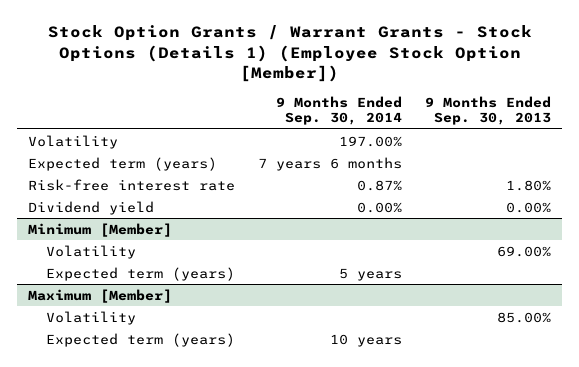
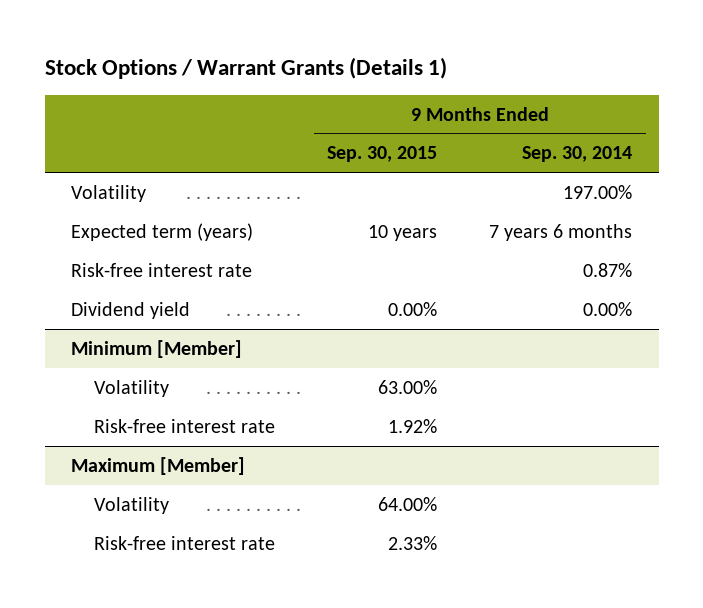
- Stock Option Grants / Warrant Grants - Stock Options (Details 1) (Employee Stock Option [Member])
+ Stock Options / Warrant Grants (Details 1)
- | 9 Months Ended Sep. 30, 2014 | 9 Months Ended Sep. 30, 2013
+ | 9 Months Ended Sep. 30, 2015 | 9 Months Ended Sep. 30, 2014
@ Minimum [Member]
- Expected term (years) | 5 years |
+ Risk-free interest rate | 1.92% |
@ Maximum [Member]
- Expected term (years) | 10 years |
+ Risk-free interest rate | 2.33% |

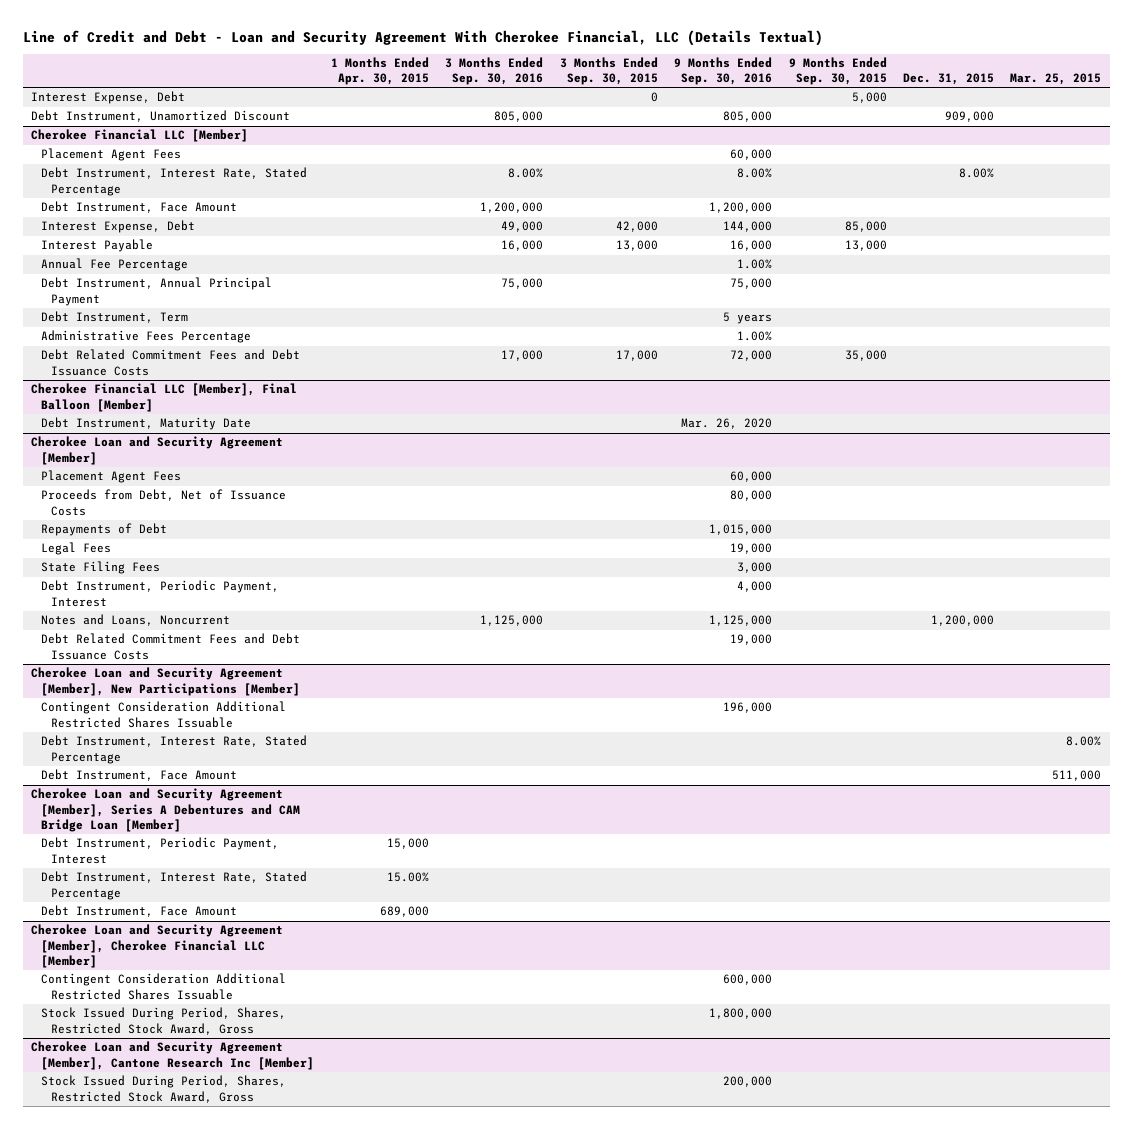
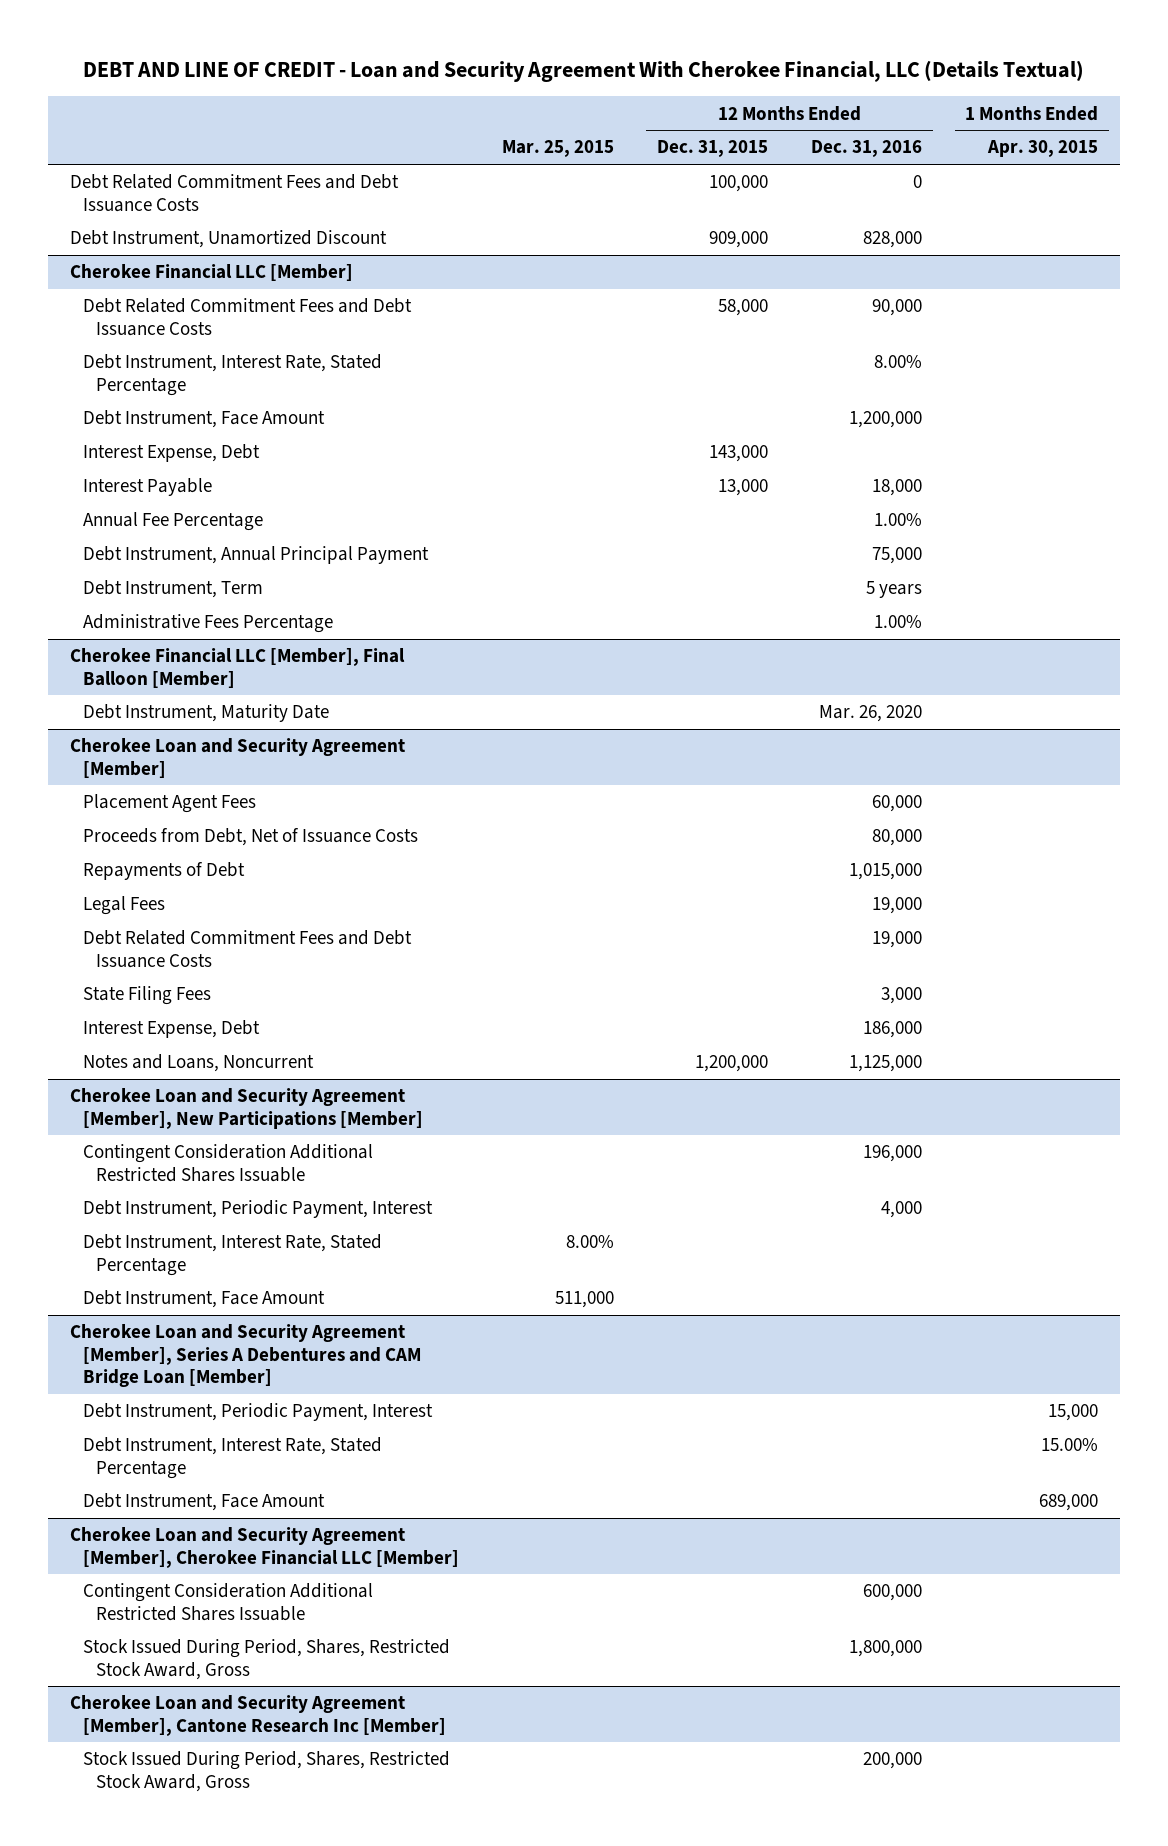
- Line of Credit and Debt - Loan and Security Agreement With Cherokee Financial, LLC (Details Textual)
+ DEBT AND LINE OF CREDIT - Loan and Security Agreement With Cherokee Financial, LLC (Details Textual)
- | 1 Months Ended Apr. 30, 2015 | 3 Months Ended Sep. 30, 2016 | 3 Months Ended Sep. 30, 2015 | 9 Months Ended Sep. 30, 2016 | 9 Months Ended Sep. 30, 2015 | Dec. 31, 2015 | Mar. 25, 2015
+ | Mar. 25, 2015 | 12 Months Ended Dec. 31, 2015 | 12 Months Ended Dec. 31, 2016 | 1 Months Ended Apr. 30, 2015
- Interest Expense, Debt | | | 0 | | 5,000 | |
+ Debt Related Commitment Fees and Debt Issuance Costs | | 100,000 | 0 |
@ Cherokee Financial LLC [Member]
- Placement Agent Fees | | | | 60,000 | | |
moved up: Debt Related Commitment Fees and Debt Issuance Costs | | 58,000 | 90,000 |
@ Cherokee Loan and Security Agreement [Member]
moved up: Debt Related Commitment Fees and Debt Issuance Costs | | | 19,000 |
- Debt Instrument, Periodic Payment, Interest | | | | 4,000 | | |
+ Interest Expense, Debt | | | 186,000 |
@ Cherokee Loan and Security Agreement [Member], New Participations [Member]
+ Debt Instrument, Periodic Payment, Interest | | | 4,000 |

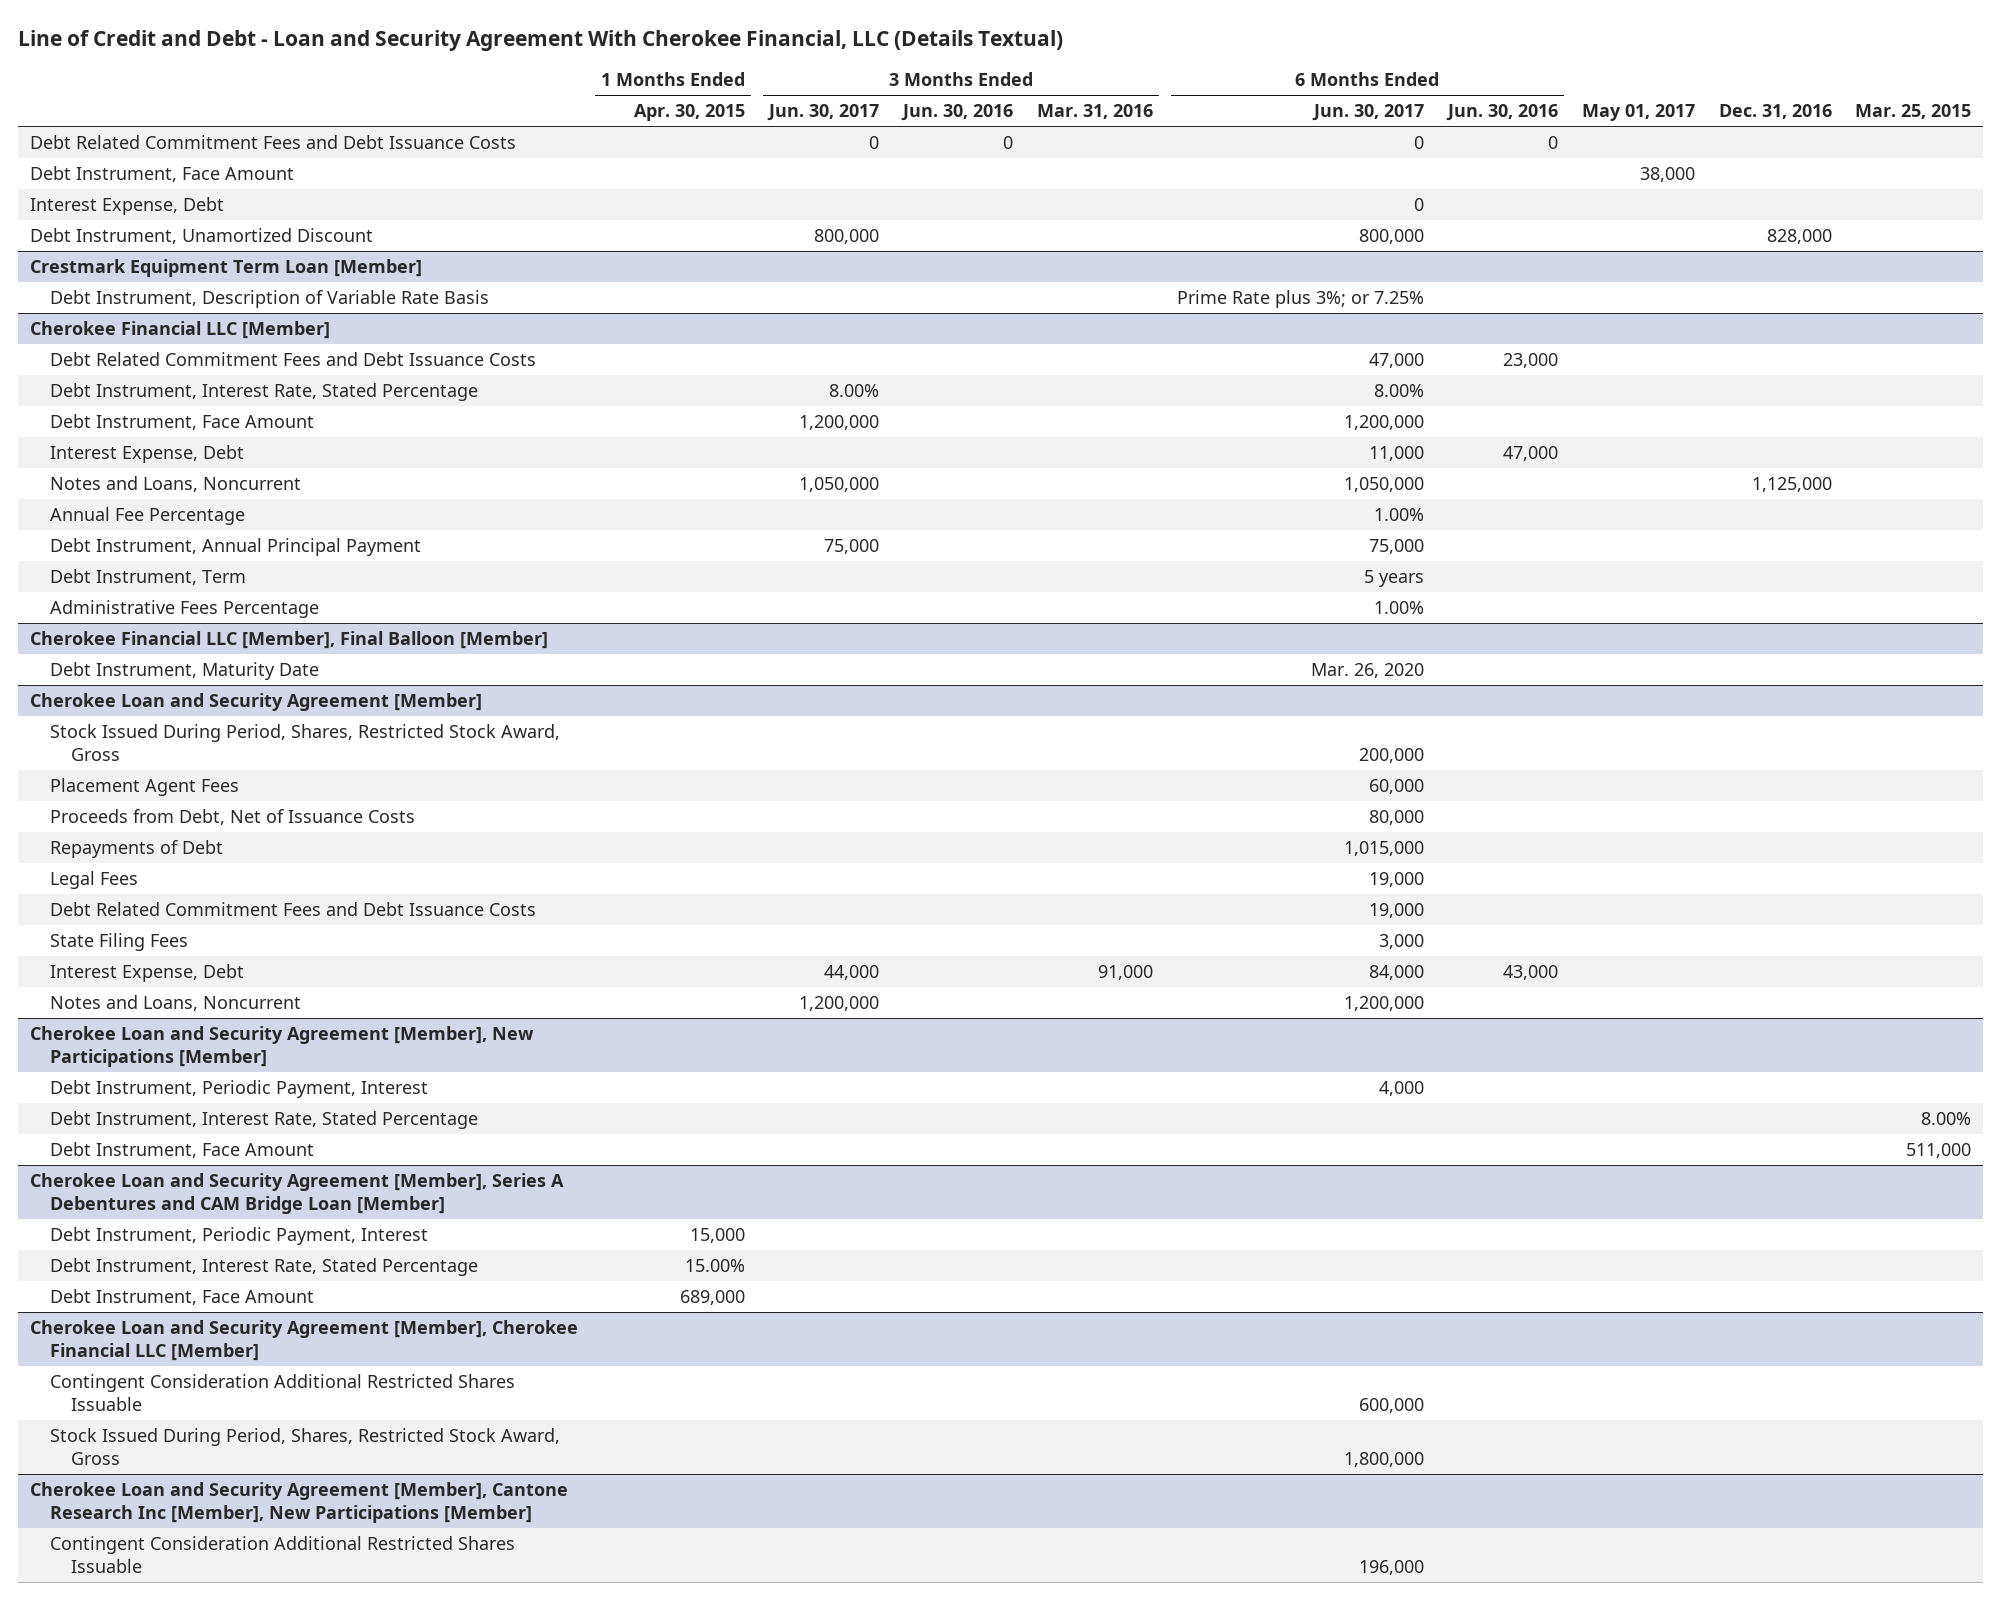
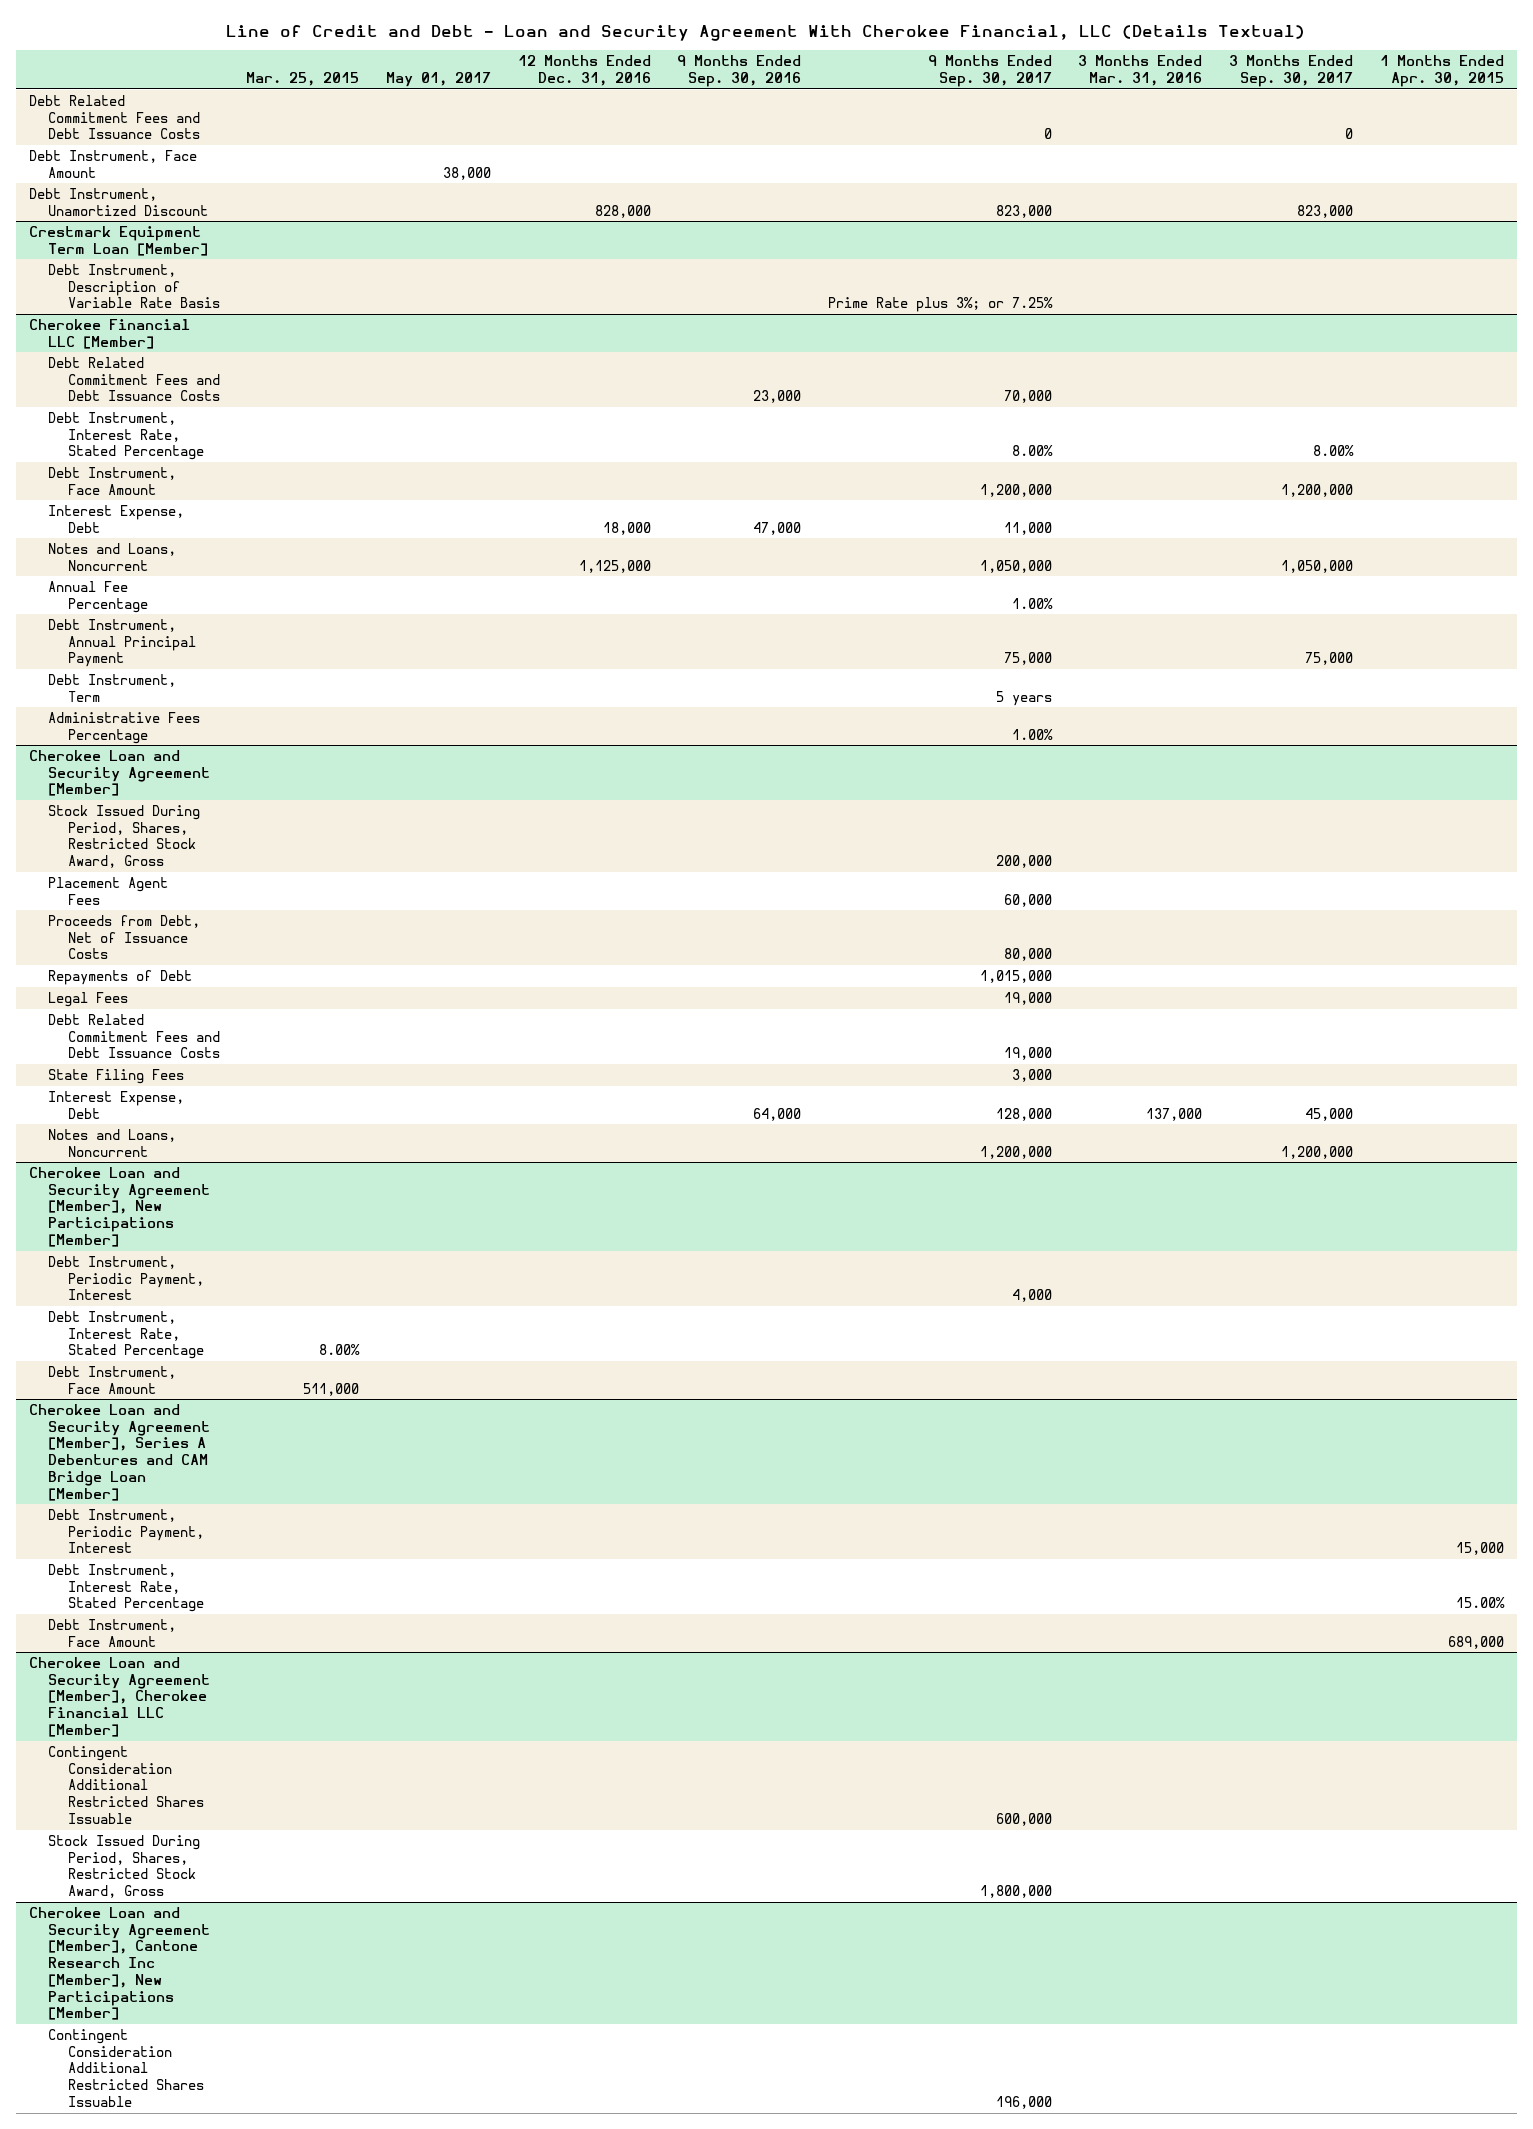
- | 1 Months Ended Apr. 30, 2015 | 3 Months Ended Jun. 30, 2017 | 3 Months Ended Jun. 30, 2016 | 3 Months Ended Mar. 31, 2016 | 6 Months Ended Jun. 30, 2017 | 6 Months Ended Jun. 30, 2016 | May 01, 2017 | Dec. 31, 2016 | Mar. 25, 2015
+ | Mar. 25, 2015 | May 01, 2017 | 12 Months Ended Dec. 31, 2016 | 9 Months Ended Sep. 30, 2016 | 9 Months Ended Sep. 30, 2017 | 3 Months Ended Mar. 31, 2016 | 3 Months Ended Sep. 30, 2017 | 1 Months Ended Apr. 30, 2015
- Interest Expense, Debt | | | | | 0 | | | |
- Cherokee Financial LLC [Member], Final Balloon [Member]
- Debt Instrument, Maturity Date | | | | | Mar. 26, 2020 | | | |
@ Cherokee Loan and Security Agreement [Member]
- Interest Expense, Debt | | 44,000 | | 91,000 | 84,000 | 43,000 | | |
+ Interest Expense, Debt | | | | 64,000 | 128,000 | 137,000 | 45,000 |

